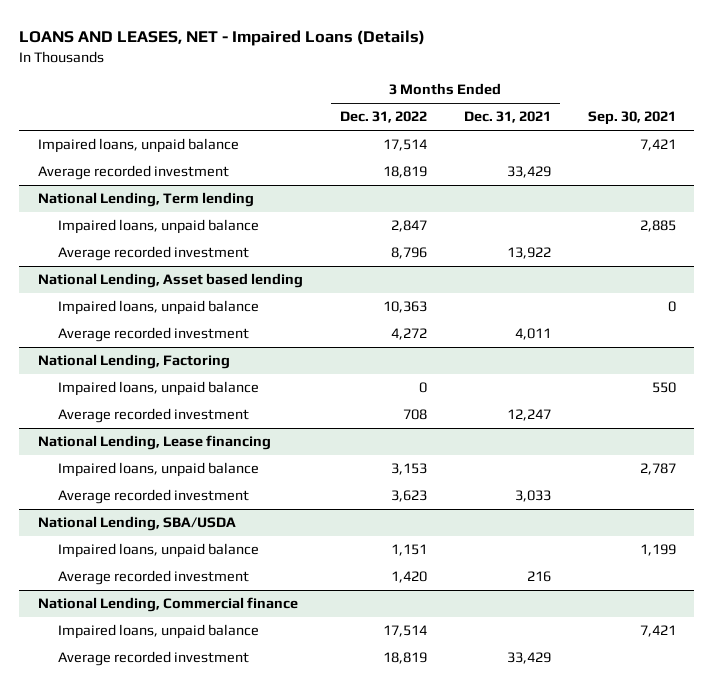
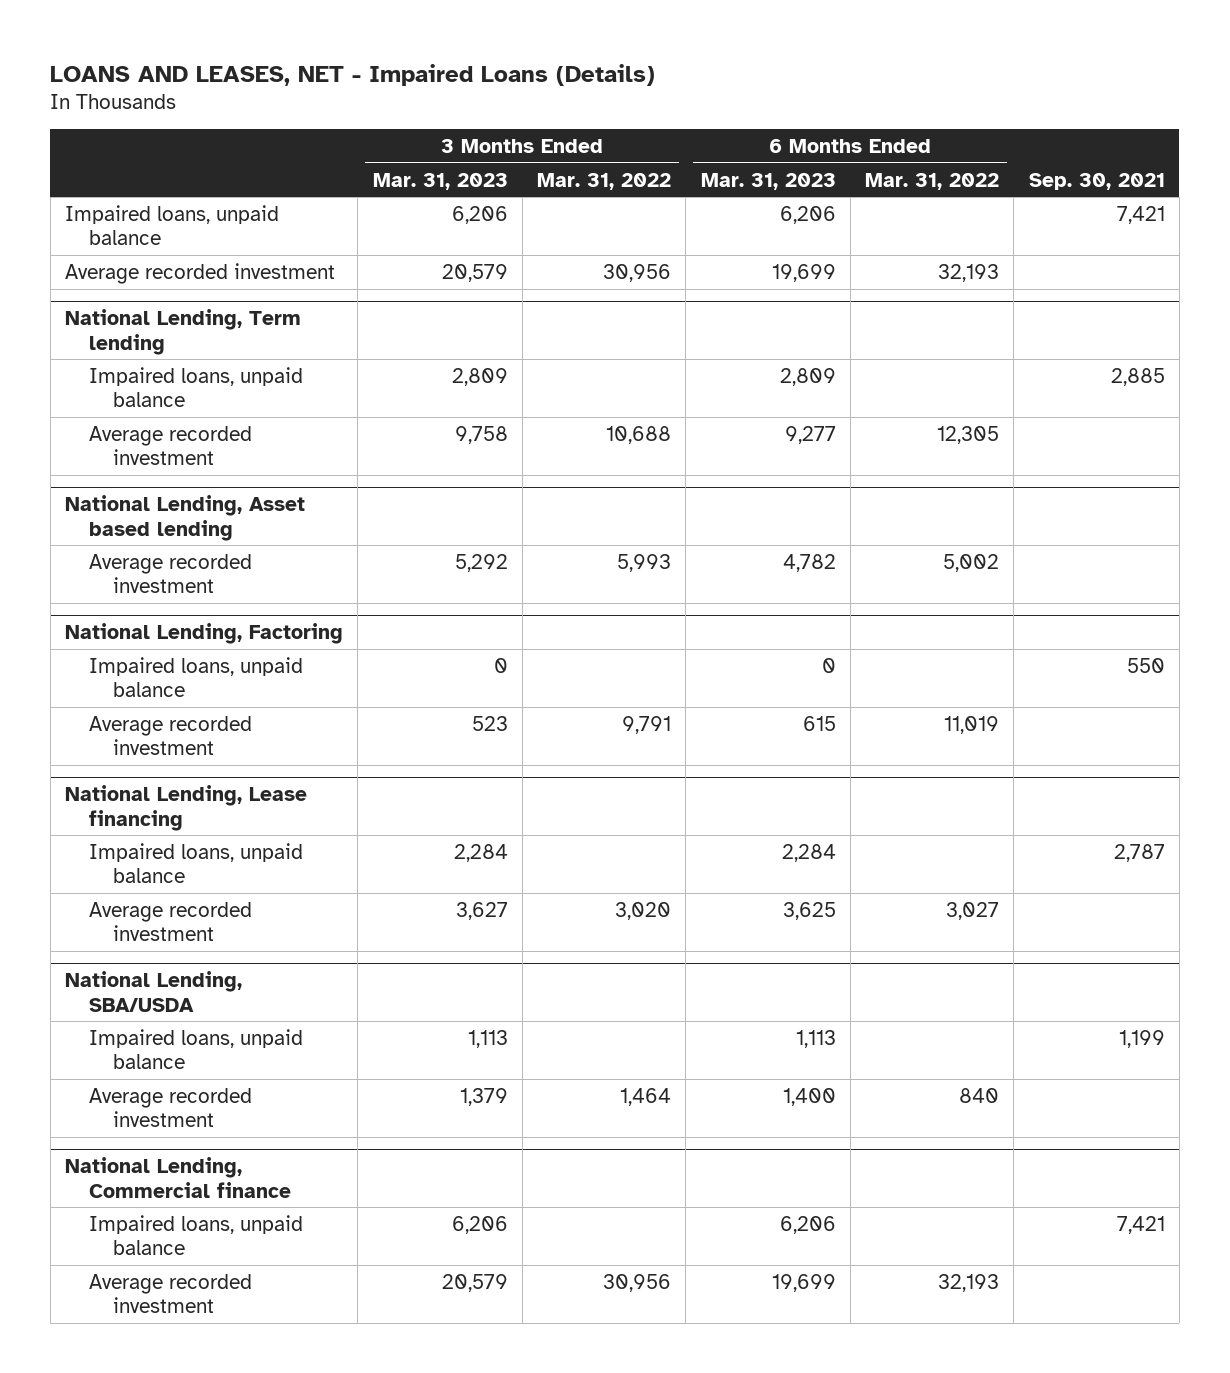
- | 3 Months Ended Dec. 31, 2022 | 3 Months Ended Dec. 31, 2021 | Sep. 30, 2021
+ | 3 Months Ended Mar. 31, 2023 | 3 Months Ended Mar. 31, 2022 | 6 Months Ended Mar. 31, 2023 | 6 Months Ended Mar. 31, 2022 | Sep. 30, 2021
@ National Lending, Asset based lending
- Impaired loans, unpaid balance | 10,363 | | 0

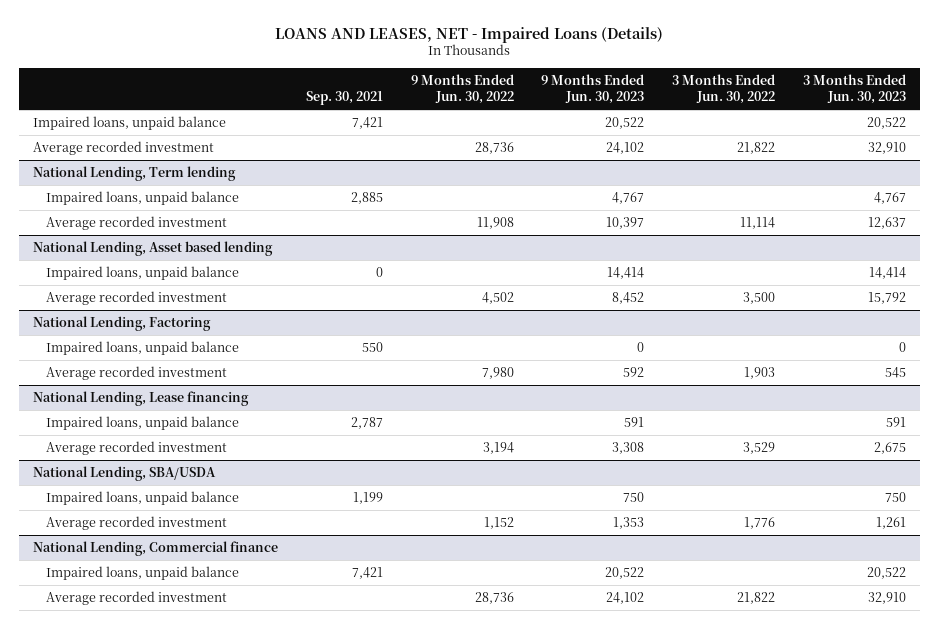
- | 3 Months Ended Mar. 31, 2023 | 3 Months Ended Mar. 31, 2022 | 6 Months Ended Mar. 31, 2023 | 6 Months Ended Mar. 31, 2022 | Sep. 30, 2021
+ | Sep. 30, 2021 | 9 Months Ended Jun. 30, 2022 | 9 Months Ended Jun. 30, 2023 | 3 Months Ended Jun. 30, 2022 | 3 Months Ended Jun. 30, 2023
@ National Lending, Asset based lending
+ Impaired loans, unpaid balance | 0 | | 14,414 | | 14,414

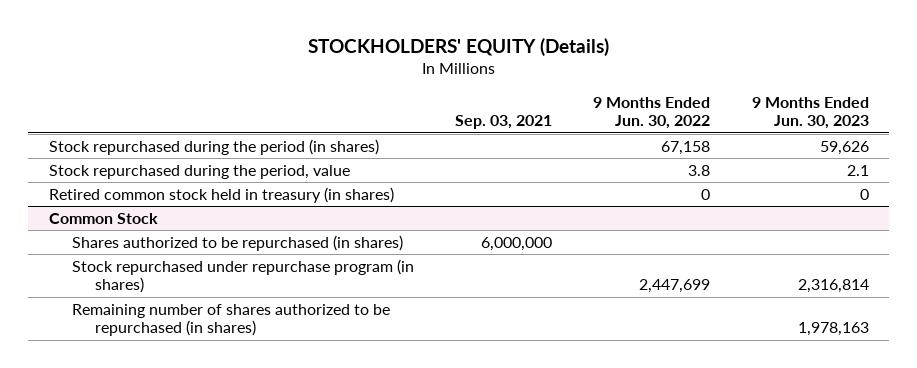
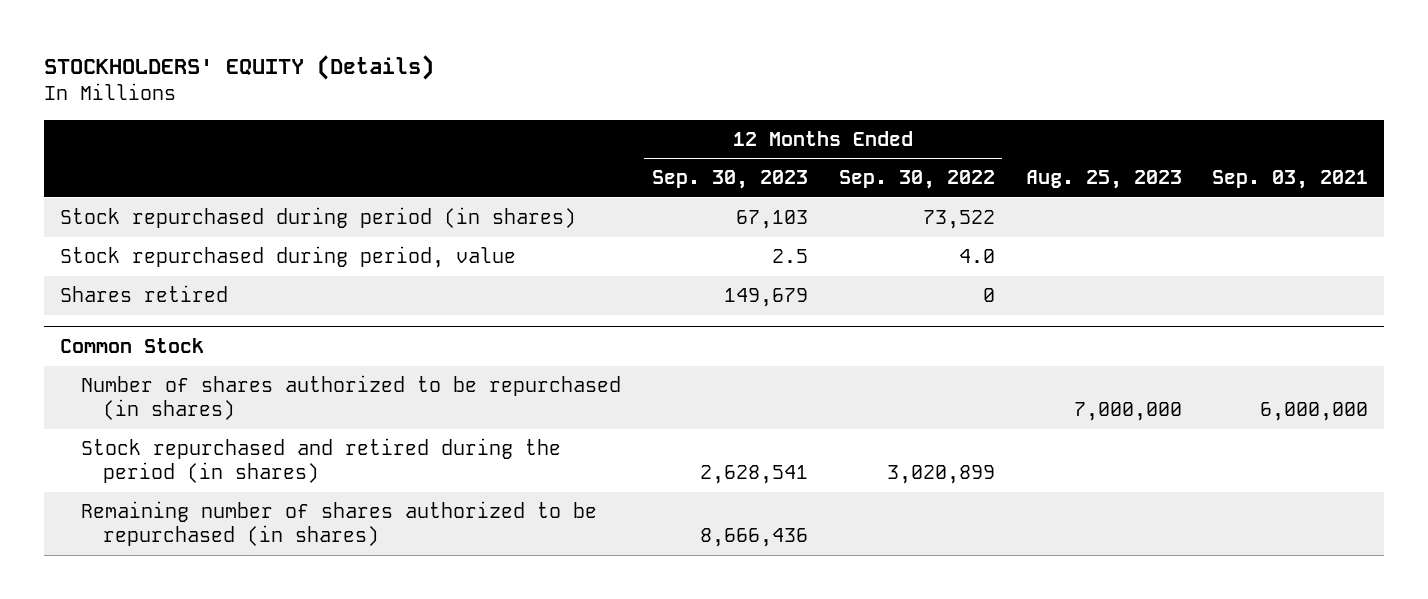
- | Sep. 03, 2021 | 9 Months Ended Jun. 30, 2022 | 9 Months Ended Jun. 30, 2023
+ | 12 Months Ended Sep. 30, 2023 | 12 Months Ended Sep. 30, 2022 | Aug. 25, 2023 | Sep. 03, 2021
- Stock repurchased during the period (in shares) | | 67,158 | 59,626
- Stock repurchased during the period, value | | 3.8 | 2.1
- Retired common stock held in treasury (in shares) | | 0 | 0
+ Stock repurchased during period (in shares) | 67,103 | 73,522 | |
+ Stock repurchased during period, value | 2.5 | 4.0 | |
+ Shares retired | 149,679 | 0 | |
@ Common Stock
- Shares authorized to be repurchased (in shares) | 6,000,000 | |
- Stock repurchased under repurchase program (in shares) | | 2,447,699 | 2,316,814
+ Number of shares authorized to be repurchased (in shares) | | | 7,000,000 | 6,000,000
+ Stock repurchased and retired during the period (in shares) | 2,628,541 | 3,020,899 | |

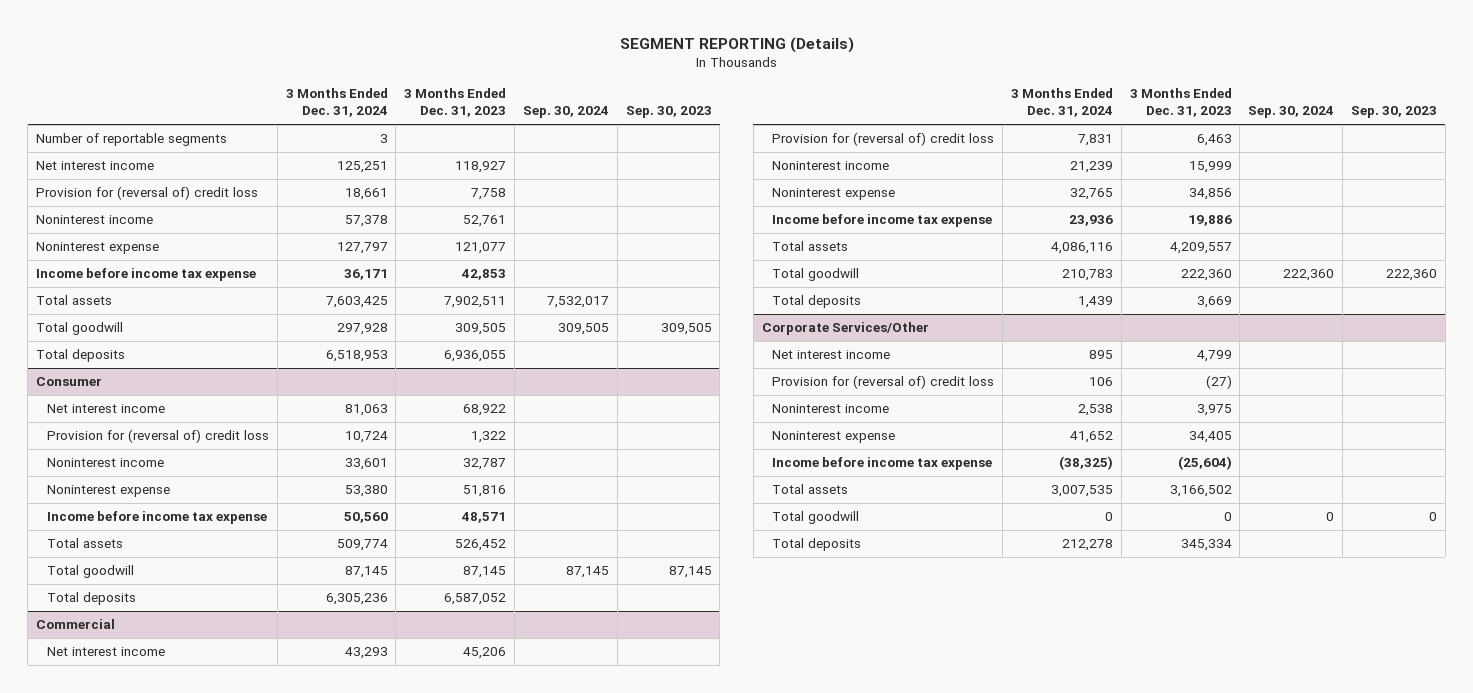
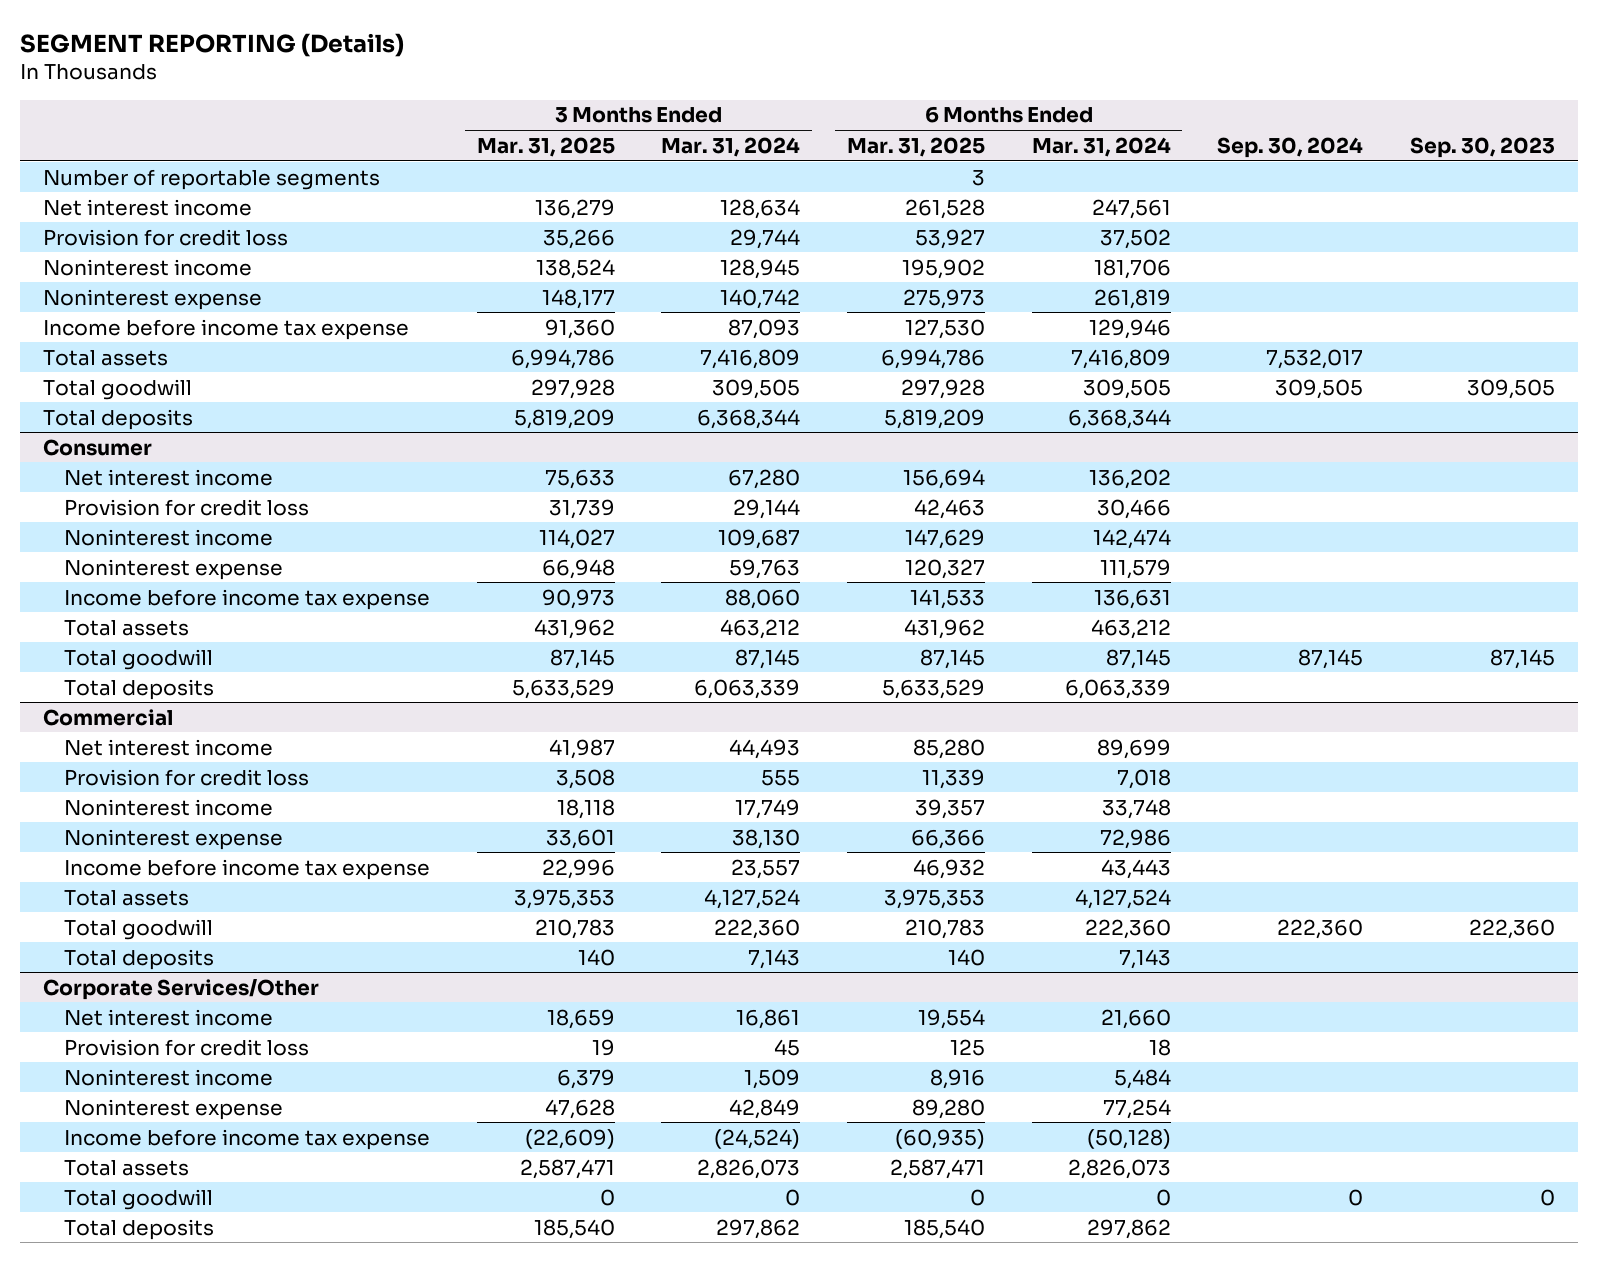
- | 3 Months Ended Dec. 31, 2024 | 3 Months Ended Dec. 31, 2023 | Sep. 30, 2024 | Sep. 30, 2023
+ | 3 Months Ended Mar. 31, 2025 | 3 Months Ended Mar. 31, 2024 | 6 Months Ended Mar. 31, 2025 | 6 Months Ended Mar. 31, 2024 | Sep. 30, 2024 | Sep. 30, 2023
- Provision for (reversal of) credit loss | 18,661 | 7,758 | |
+ Provision for credit loss | 35,266 | 29,744 | 53,927 | 37,502 | |
@ Consumer
- Provision for (reversal of) credit loss | 10,724 | 1,322 | |
+ Provision for credit loss | 31,739 | 29,144 | 42,463 | 30,466 | |
@ Commercial
- Provision for (reversal of) credit loss | 7,831 | 6,463 | |
+ Provision for credit loss | 3,508 | 555 | 11,339 | 7,018 | |
@ Corporate Services/Other
- Provision for (reversal of) credit loss | 106 | (27) | |
+ Provision for credit loss | 19 | 45 | 125 | 18 | |

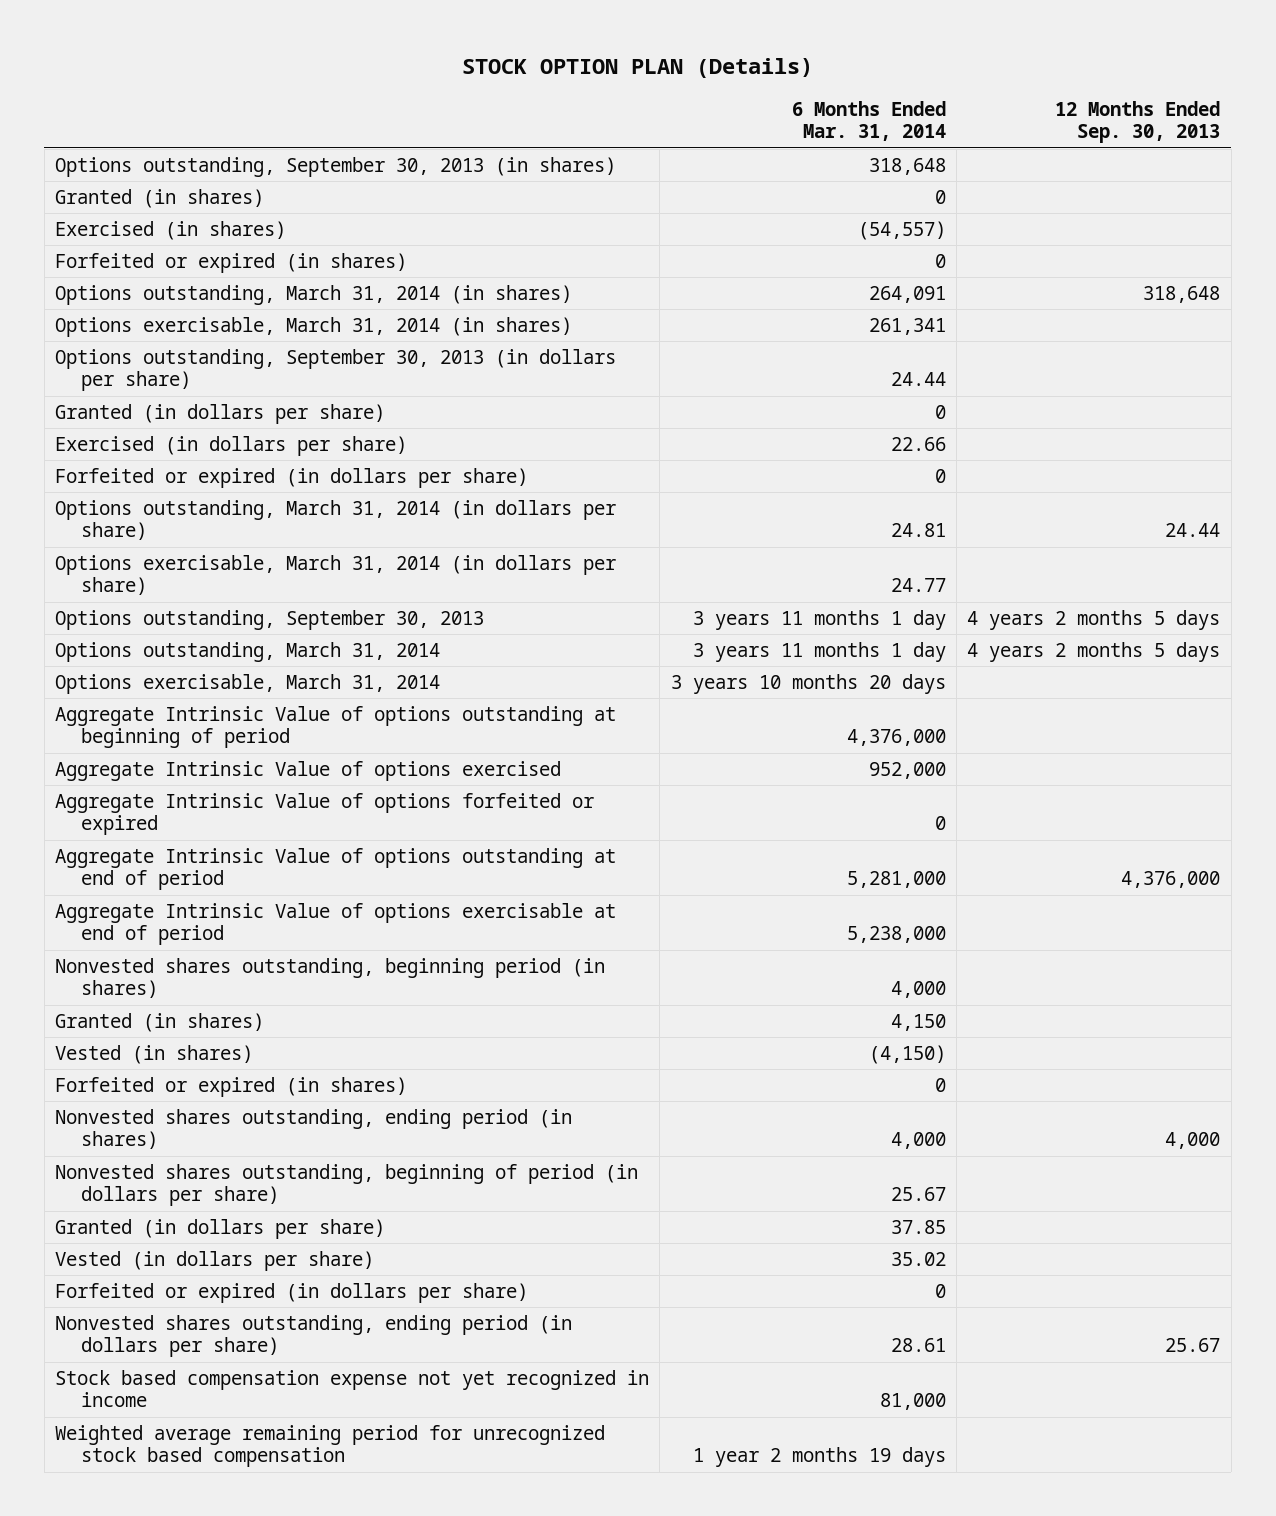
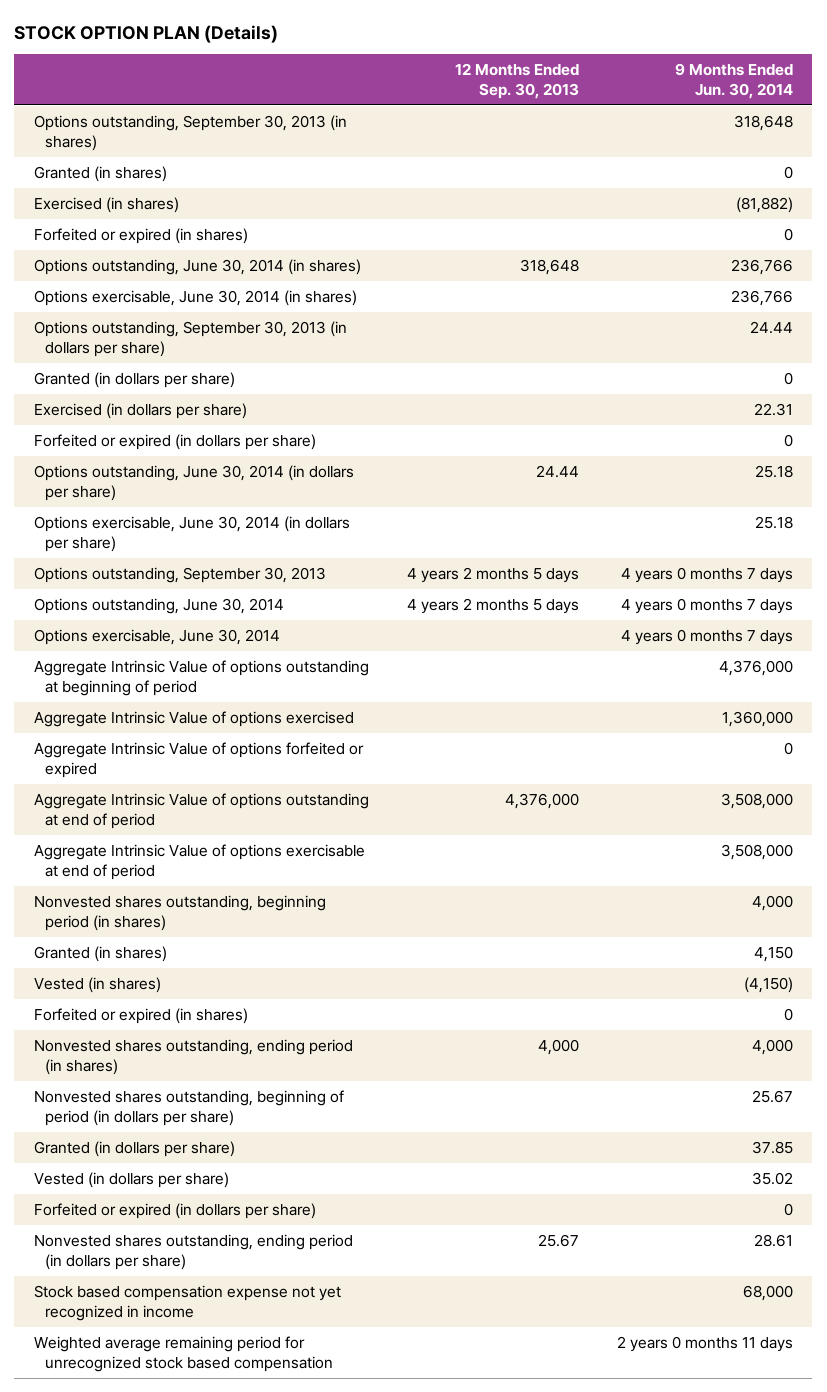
- | 6 Months Ended Mar. 31, 2014 | 12 Months Ended Sep. 30, 2013
+ | 12 Months Ended Sep. 30, 2013 | 9 Months Ended Jun. 30, 2014
- Options outstanding, March 31, 2014 (in shares) | 264,091 | 318,648
- Options exercisable, March 31, 2014 (in shares) | 261,341 |
+ Options outstanding, June 30, 2014 (in shares) | 318,648 | 236,766
+ Options exercisable, June 30, 2014 (in shares) | | 236,766
- Options outstanding, March 31, 2014 (in dollars per share) | 24.81 | 24.44
- Options exercisable, March 31, 2014 (in dollars per share) | 24.77 |
+ Options outstanding, June 30, 2014 (in dollars per share) | 24.44 | 25.18
+ Options exercisable, June 30, 2014 (in dollars per share) | | 25.18
- Options outstanding, March 31, 2014 | 3 years 11 months 1 day | 4 years 2 months 5 days
- Options exercisable, March 31, 2014 | 3 years 10 months 20 days |
+ Options outstanding, June 30, 2014 | 4 years 2 months 5 days | 4 years 0 months 7 days
+ Options exercisable, June 30, 2014 | | 4 years 0 months 7 days

